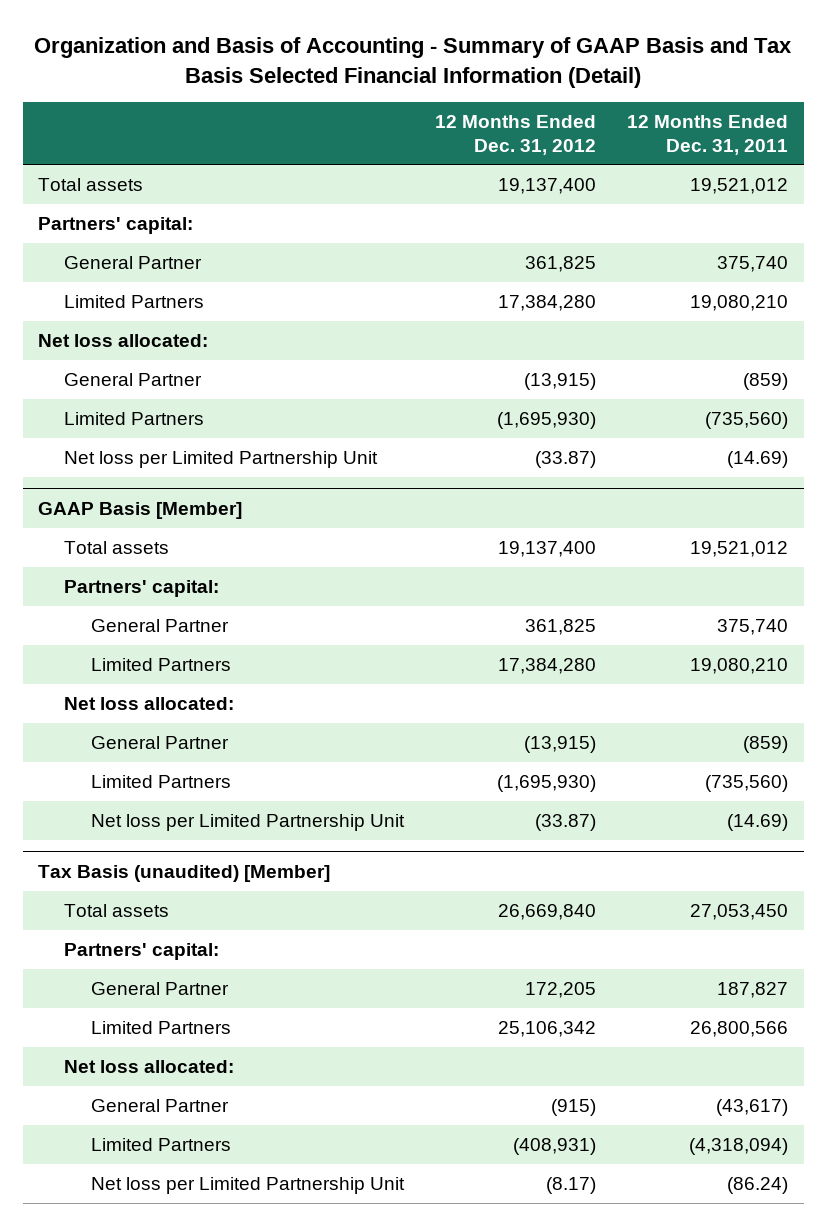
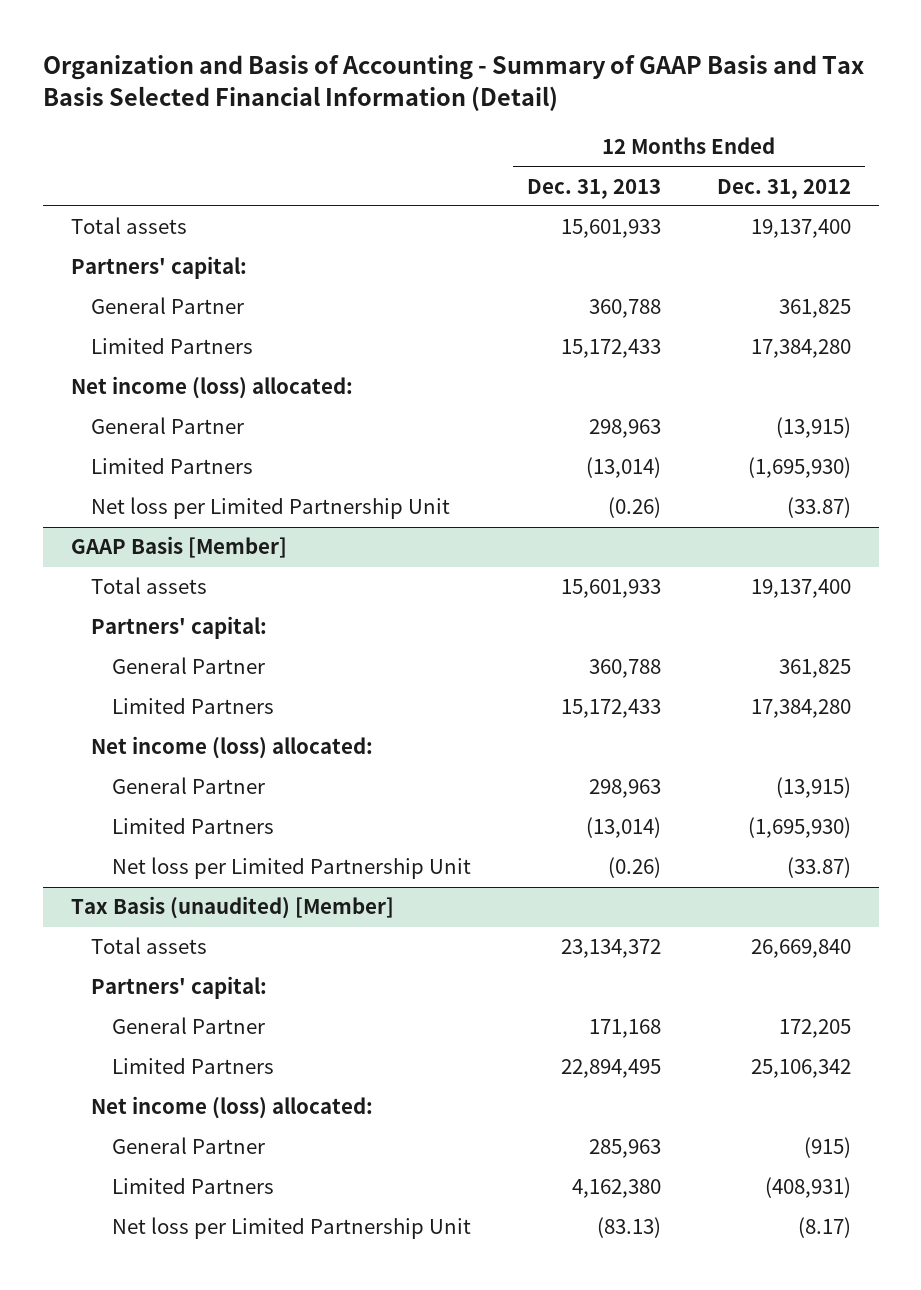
- | 12 Months Ended Dec. 31, 2012 | 12 Months Ended Dec. 31, 2011
+ | 12 Months Ended Dec. 31, 2013 | 12 Months Ended Dec. 31, 2012
- Net loss allocated:
+ Net income (loss) allocated:
@ GAAP Basis [Member]
- Net loss allocated:
+ Net income (loss) allocated:
@ Tax Basis (unaudited) [Member]
- Net loss allocated:
+ Net income (loss) allocated:

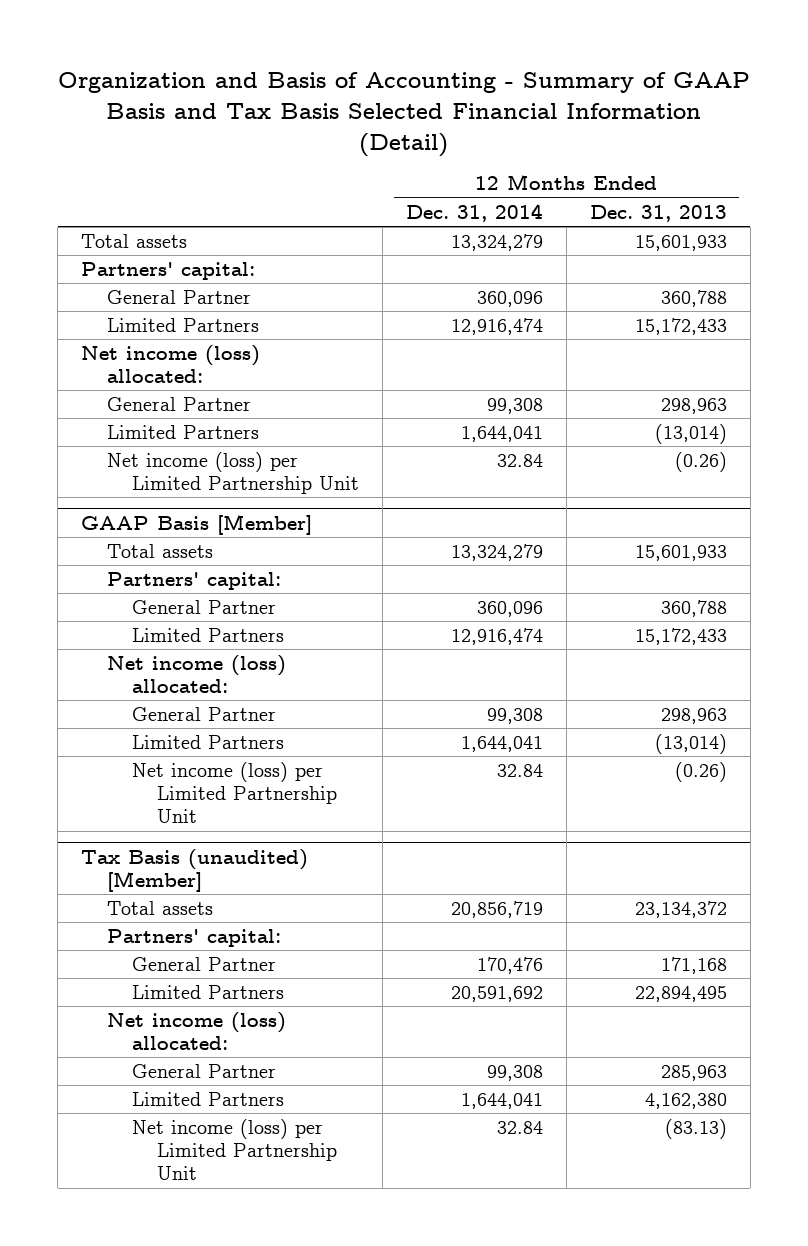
- | 12 Months Ended Dec. 31, 2013 | 12 Months Ended Dec. 31, 2012
+ | 12 Months Ended Dec. 31, 2014 | 12 Months Ended Dec. 31, 2013
- Net loss per Limited Partnership Unit | (0.26) | (33.87)
+ Net income (loss) per Limited Partnership Unit | 32.84 | (0.26)
@ GAAP Basis [Member]
- Net loss per Limited Partnership Unit | (0.26) | (33.87)
+ Net income (loss) per Limited Partnership Unit | 32.84 | (0.26)
@ Tax Basis (unaudited) [Member]
- Net loss per Limited Partnership Unit | (83.13) | (8.17)
+ Net income (loss) per Limited Partnership Unit | 32.84 | (83.13)

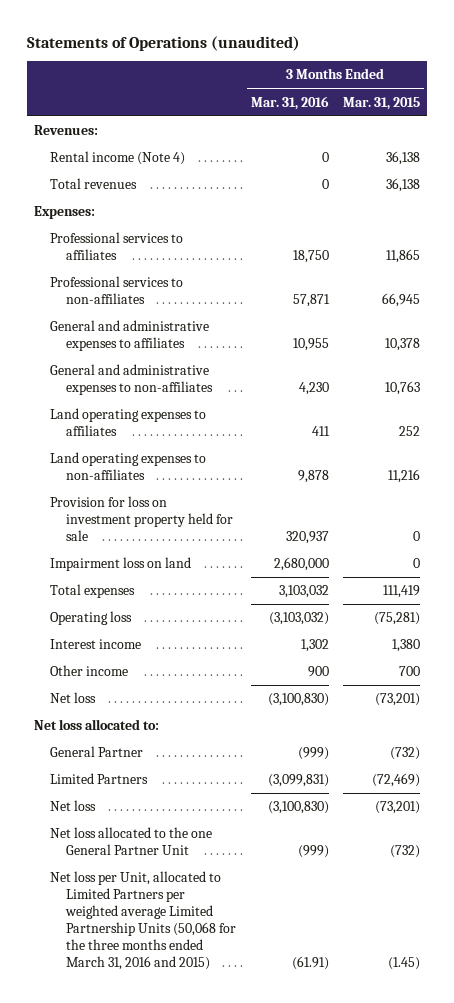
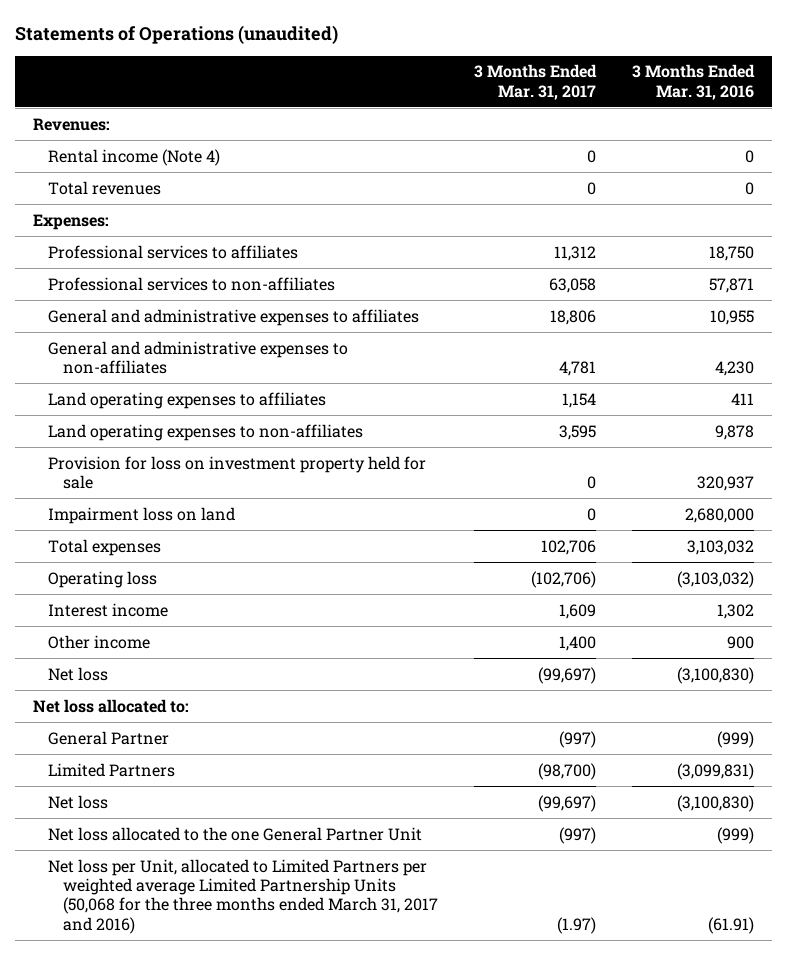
- | 3 Months Ended Mar. 31, 2016 | 3 Months Ended Mar. 31, 2015
+ | 3 Months Ended Mar. 31, 2017 | 3 Months Ended Mar. 31, 2016
- Net loss per Unit, allocated to Limited Partners per weighted average Limited Partnership Units (50,068 for the three months ended March 31, 2016 and 2015) | (61.91) | (1.45)
+ Net loss per Unit, allocated to Limited Partners per weighted average Limited Partnership Units (50,068 for the three months ended March 31, 2017 and 2016) | (1.97) | (61.91)

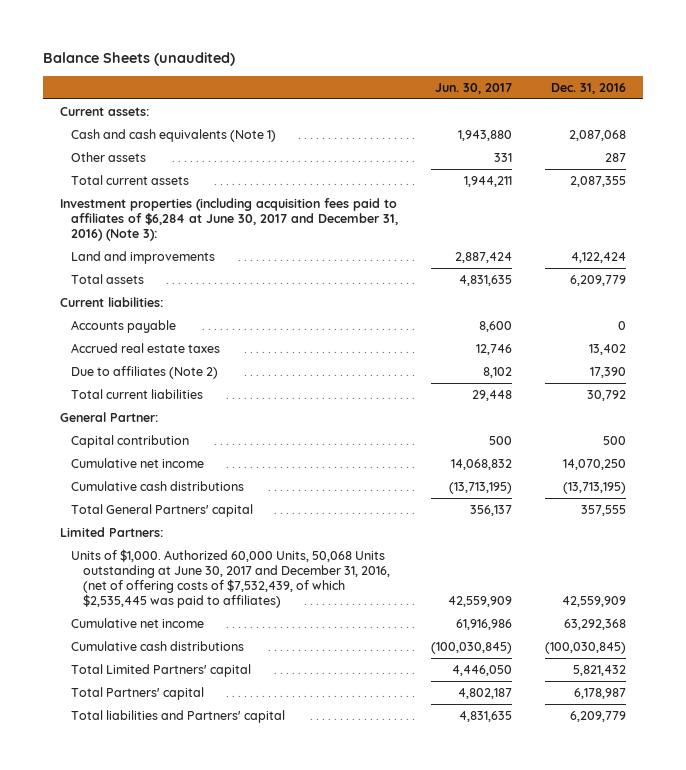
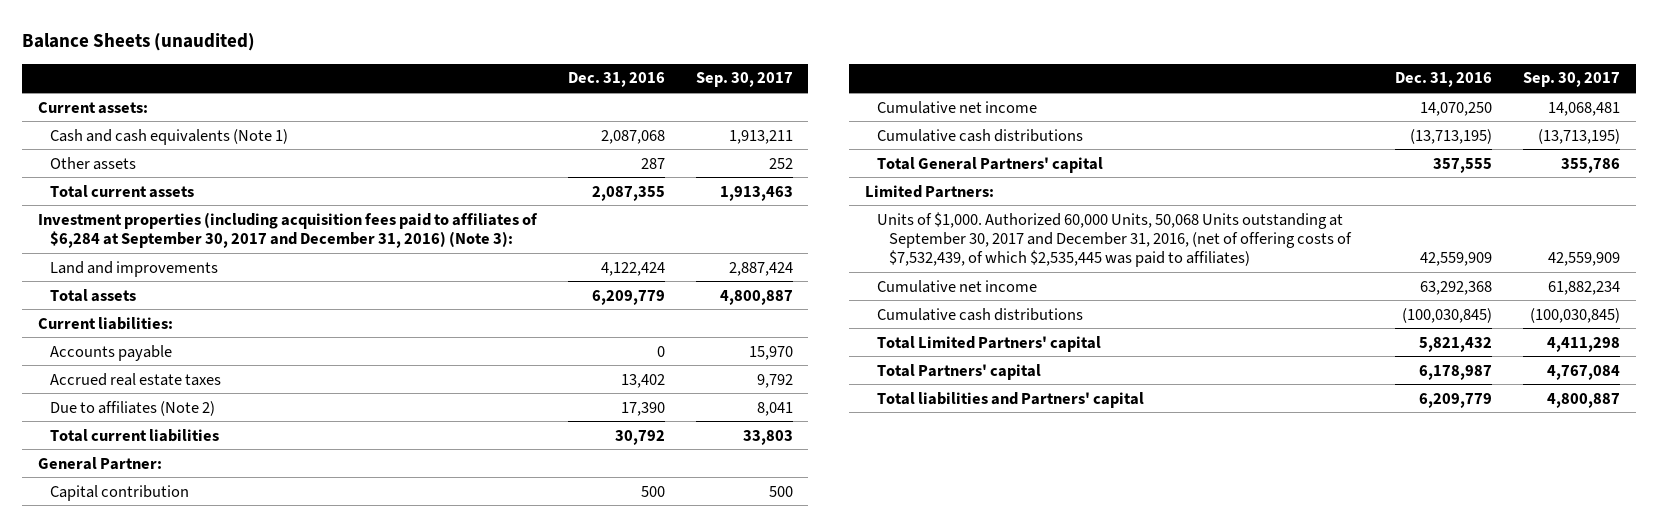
- | Jun. 30, 2017 | Dec. 31, 2016
+ | Dec. 31, 2016 | Sep. 30, 2017
- Investment properties (including acquisition fees paid to affiliates of $6,284 at June 30, 2017 and December 31, 2016) (Note 3):
+ Investment properties (including acquisition fees paid to affiliates of $6,284 at September 30, 2017 and December 31, 2016) (Note 3):
- Units of $1,000. Authorized 60,000 Units, 50,068 Units outstanding at June 30, 2017 and December 31, 2016, (net of offering costs of $7,532,439, of which $2,535,445 was paid to affiliates) | 42,559,909 | 42,559,909
+ Units of $1,000. Authorized 60,000 Units, 50,068 Units outstanding at September 30, 2017 and December 31, 2016, (net of offering costs of $7,532,439, of which $2,535,445 was paid to affiliates) | 42,559,909 | 42,559,909

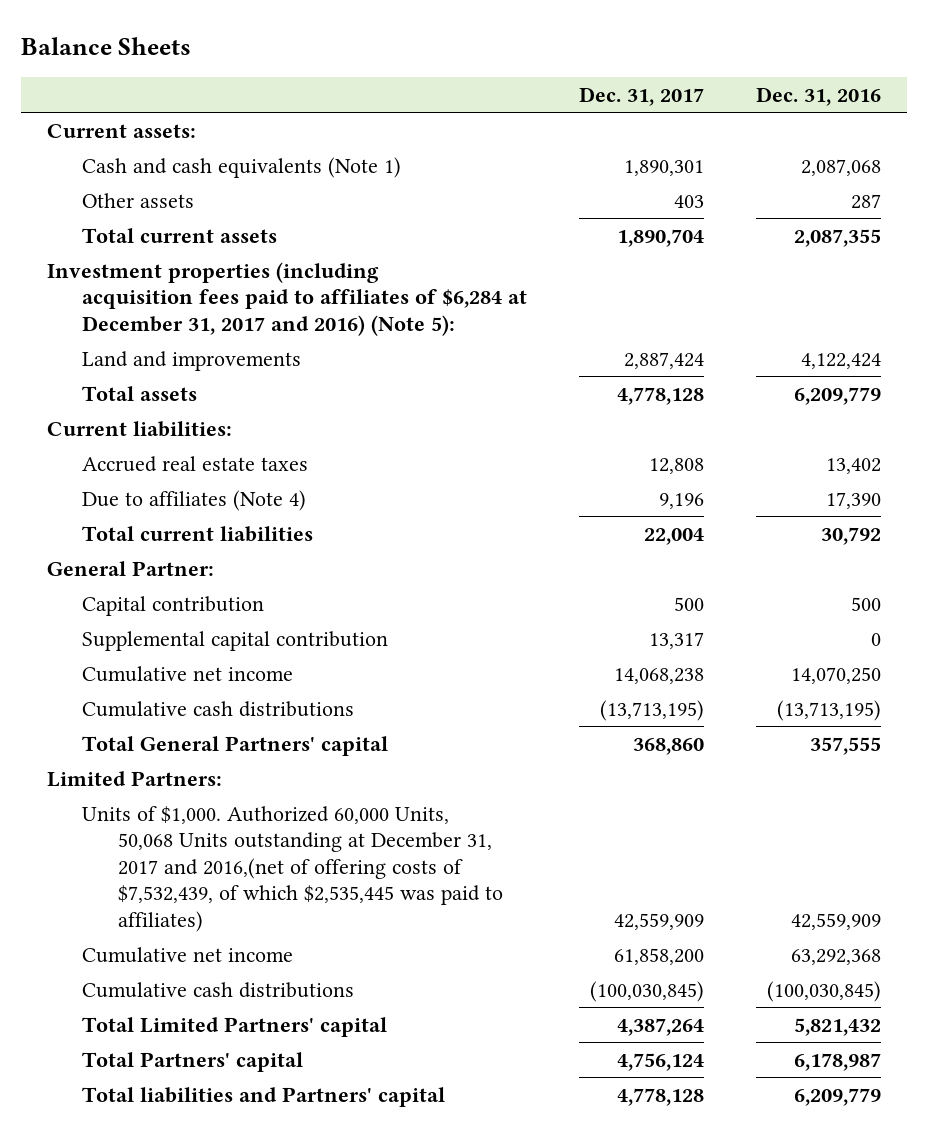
- Balance Sheets (unaudited)
+ Balance Sheets
- | Dec. 31, 2016 | Sep. 30, 2017
+ | Dec. 31, 2017 | Dec. 31, 2016
- Investment properties (including acquisition fees paid to affiliates of $6,284 at September 30, 2017 and December 31, 2016) (Note 3):
+ Investment properties (including acquisition fees paid to affiliates of $6,284 at December 31, 2017 and 2016) (Note 5):
- Accounts payable | 0 | 15,970
- Due to affiliates (Note 2) | 17,390 | 8,041
+ Due to affiliates (Note 4) | 9,196 | 17,390
+ Supplemental capital contribution | 13,317 | 0
- Units of $1,000. Authorized 60,000 Units, 50,068 Units outstanding at September 30, 2017 and December 31, 2016, (net of offering costs of $7,532,439, of which $2,535,445 was paid to affiliates) | 42,559,909 | 42,559,909
+ Units of $1,000. Authorized 60,000 Units, 50,068 Units outstanding at December 31, 2017 and 2016,(net of offering costs of $7,532,439, of which $2,535,445 was paid to affiliates) | 42,559,909 | 42,559,909

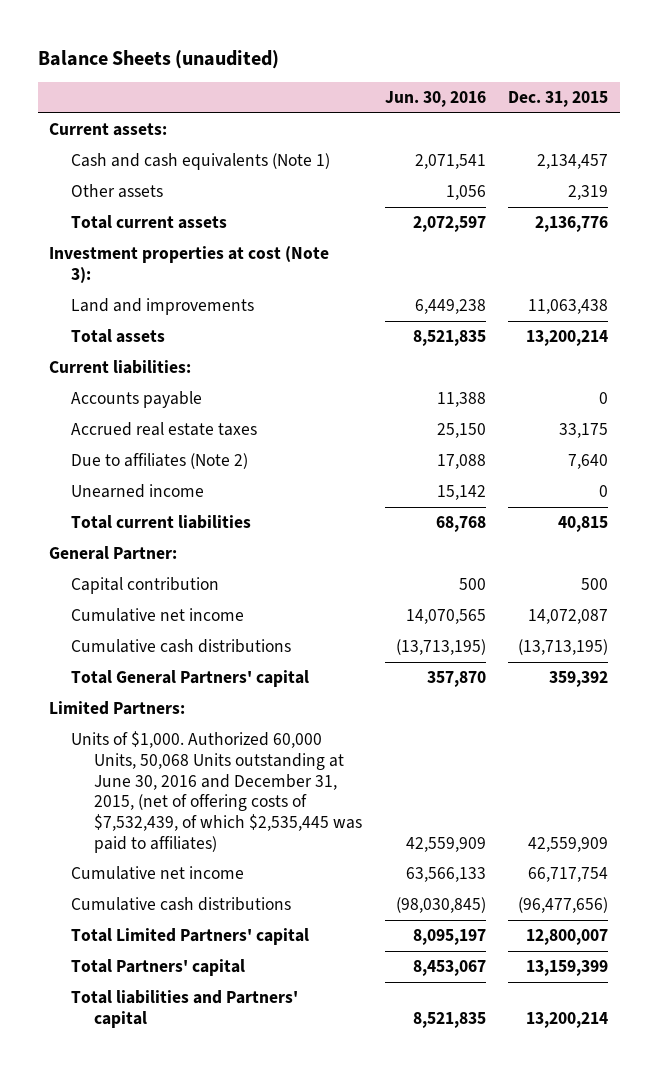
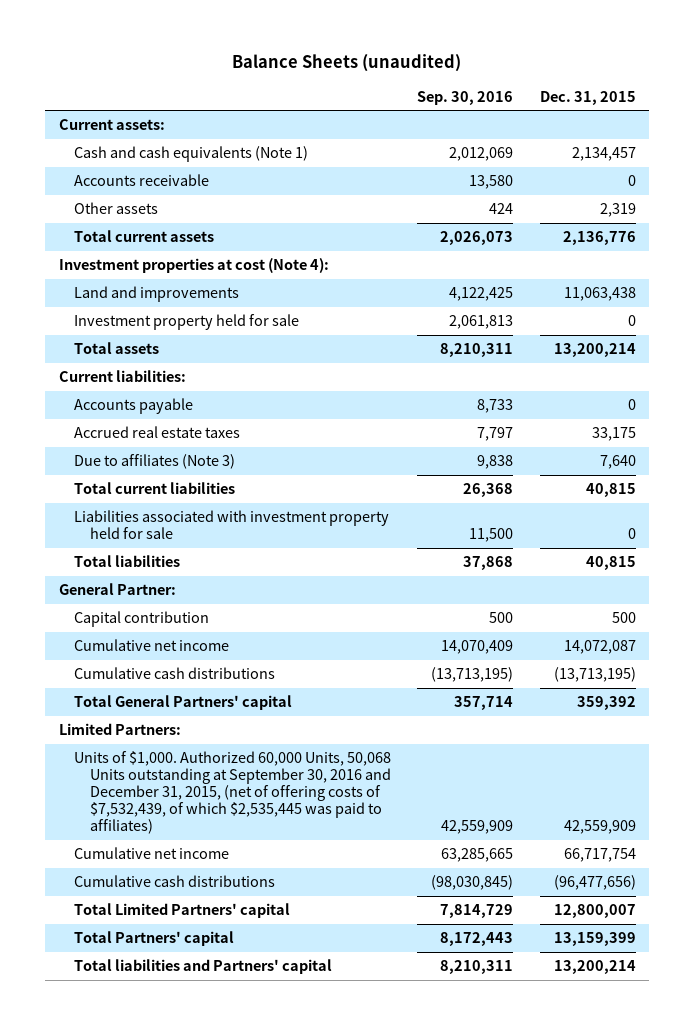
- | Jun. 30, 2016 | Dec. 31, 2015
+ | Sep. 30, 2016 | Dec. 31, 2015
+ Accounts receivable | 13,580 | 0
- Investment properties at cost (Note 3):
+ Investment properties at cost (Note 4):
+ Investment property held for sale | 2,061,813 | 0
- Due to affiliates (Note 2) | 17,088 | 7,640
- Unearned income | 15,142 | 0
+ Due to affiliates (Note 3) | 9,838 | 7,640
+ Liabilities associated with investment property held for sale | 11,500 | 0
+ Total liabilities | 37,868 | 40,815
- Units of $1,000. Authorized 60,000 Units, 50,068 Units outstanding at June 30, 2016 and December 31, 2015, (net of offering costs of $7,532,439, of which $2,535,445 was paid to affiliates) | 42,559,909 | 42,559,909
+ Units of $1,000. Authorized 60,000 Units, 50,068 Units outstanding at September 30, 2016 and December 31, 2015, (net of offering costs of $7,532,439, of which $2,535,445 was paid to affiliates) | 42,559,909 | 42,559,909

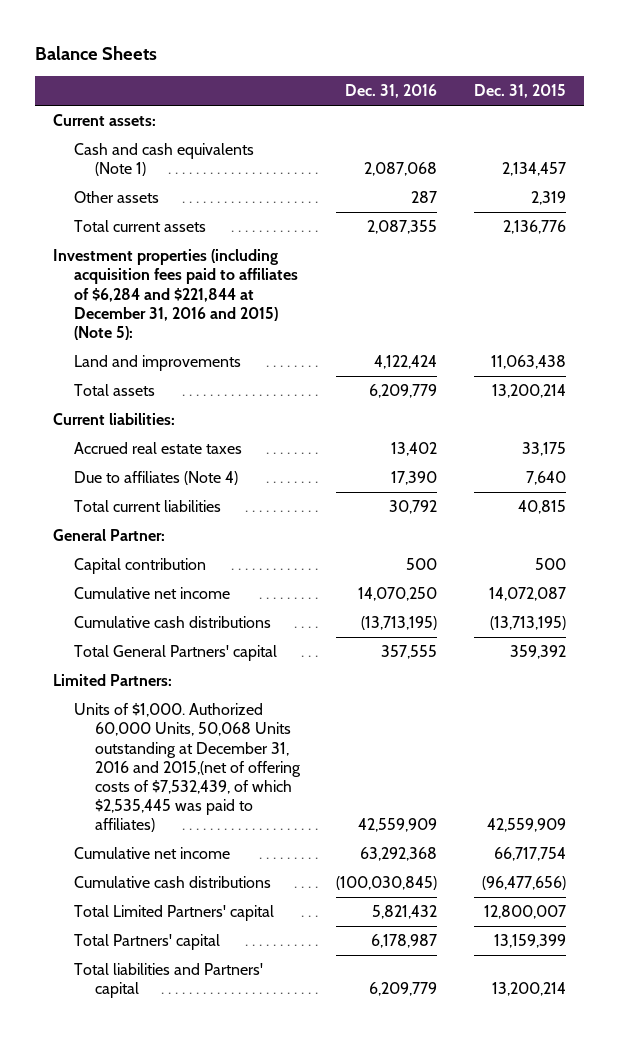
- Balance Sheets (unaudited)
+ Balance Sheets
- | Sep. 30, 2016 | Dec. 31, 2015
+ | Dec. 31, 2016 | Dec. 31, 2015
- Accounts receivable | 13,580 | 0
- Investment properties at cost (Note 4):
+ Investment properties (including acquisition fees paid to affiliates of $6,284 and $221,844 at December 31, 2016 and 2015) (Note 5):
- Investment property held for sale | 2,061,813 | 0
- Accounts payable | 8,733 | 0
- Due to affiliates (Note 3) | 9,838 | 7,640
+ Due to affiliates (Note 4) | 17,390 | 7,640
- Liabilities associated with investment property held for sale | 11,500 | 0
- Total liabilities | 37,868 | 40,815
- Units of $1,000. Authorized 60,000 Units, 50,068 Units outstanding at September 30, 2016 and December 31, 2015, (net of offering costs of $7,532,439, of which $2,535,445 was paid to affiliates) | 42,559,909 | 42,559,909
+ Units of $1,000. Authorized 60,000 Units, 50,068 Units outstanding at December 31, 2016 and 2015,(net of offering costs of $7,532,439, of which $2,535,445 was paid to affiliates) | 42,559,909 | 42,559,909

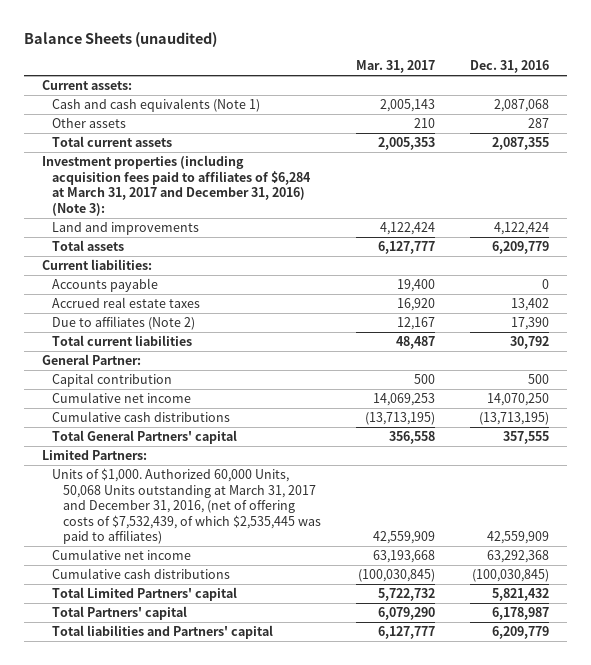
- Balance Sheets
+ Balance Sheets (unaudited)
- | Dec. 31, 2016 | Dec. 31, 2015
+ | Mar. 31, 2017 | Dec. 31, 2016
- Investment properties (including acquisition fees paid to affiliates of $6,284 and $221,844 at December 31, 2016 and 2015) (Note 5):
+ Investment properties (including acquisition fees paid to affiliates of $6,284 at March 31, 2017 and December 31, 2016) (Note 3):
+ Accounts payable | 19,400 | 0
- Due to affiliates (Note 4) | 17,390 | 7,640
+ Due to affiliates (Note 2) | 12,167 | 17,390
- Units of $1,000. Authorized 60,000 Units, 50,068 Units outstanding at December 31, 2016 and 2015,(net of offering costs of $7,532,439, of which $2,535,445 was paid to affiliates) | 42,559,909 | 42,559,909
+ Units of $1,000. Authorized 60,000 Units, 50,068 Units outstanding at March 31, 2017 and December 31, 2016, (net of offering costs of $7,532,439, of which $2,535,445 was paid to affiliates) | 42,559,909 | 42,559,909

